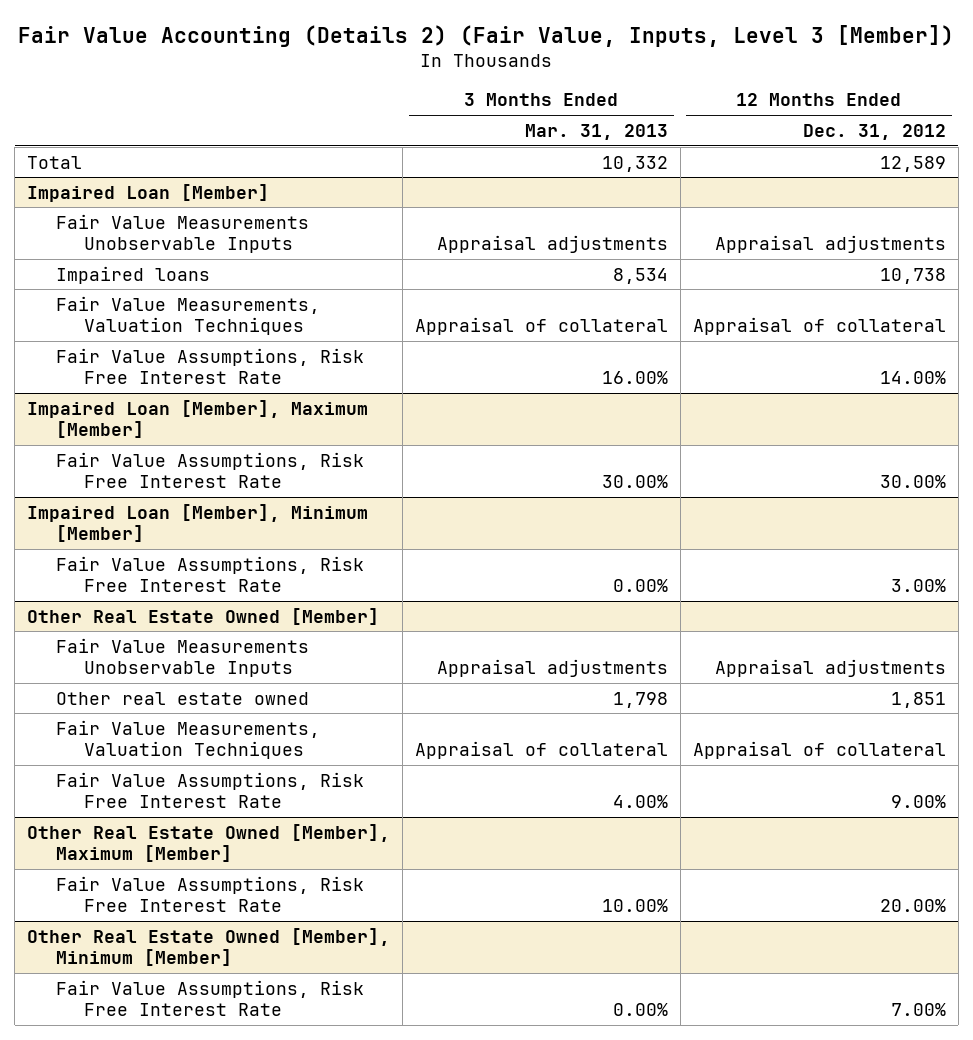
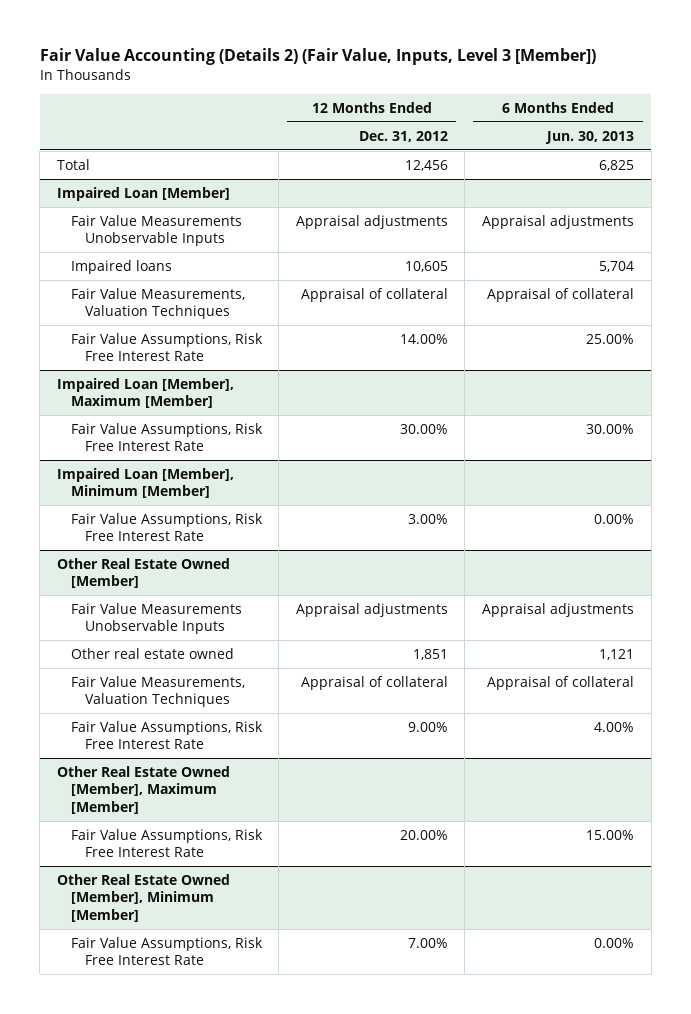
- | 3 Months Ended Mar. 31, 2013 | 12 Months Ended Dec. 31, 2012
+ | 12 Months Ended Dec. 31, 2012 | 6 Months Ended Jun. 30, 2013
- Total | 10,332 | 12,589
+ Total | 12,456 | 6,825
@ Impaired Loan [Member]
- Impaired loans | 8,534 | 10,738
+ Impaired loans | 10,605 | 5,704

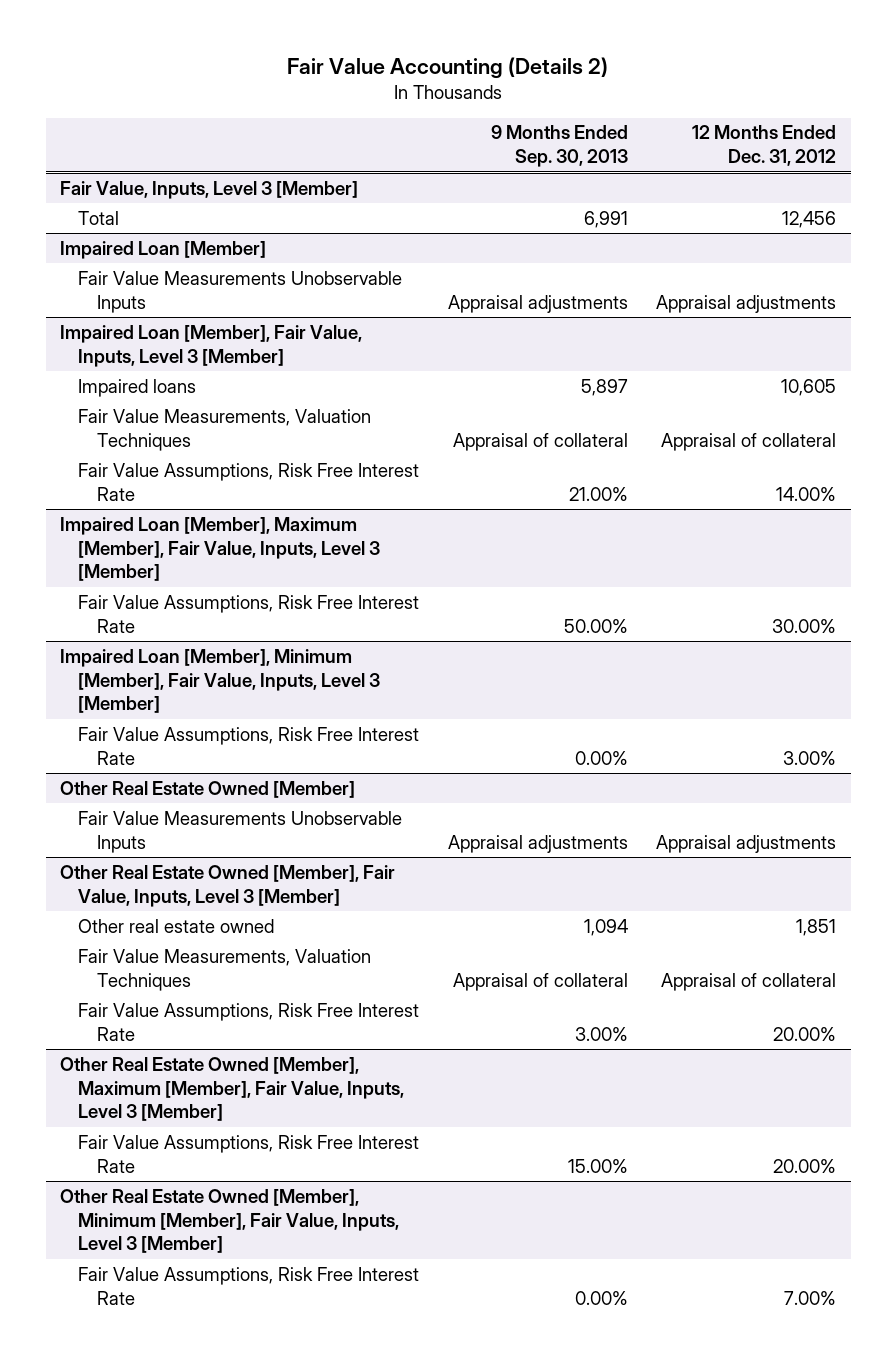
- Fair Value Accounting (Details 2) (Fair Value, Inputs, Level 3 [Member])
+ Fair Value Accounting (Details 2)
- | 12 Months Ended Dec. 31, 2012 | 6 Months Ended Jun. 30, 2013
+ | 9 Months Ended Sep. 30, 2013 | 12 Months Ended Dec. 31, 2012
+ Fair Value, Inputs, Level 3 [Member]
+ Impaired Loan [Member], Fair Value, Inputs, Level 3 [Member]
- Impaired Loan [Member], Maximum [Member]
+ Impaired Loan [Member], Maximum [Member], Fair Value, Inputs, Level 3 [Member]
- Impaired Loan [Member], Minimum [Member]
+ Impaired Loan [Member], Minimum [Member], Fair Value, Inputs, Level 3 [Member]
+ Other Real Estate Owned [Member], Fair Value, Inputs, Level 3 [Member]
@ Other Real Estate Owned [Member]
- Fair Value Assumptions, Risk Free Interest Rate | 9.00% | 4.00%
- Other Real Estate Owned [Member], Maximum [Member]
- Other Real Estate Owned [Member], Minimum [Member]
+ Other Real Estate Owned [Member], Maximum [Member], Fair Value, Inputs, Level 3 [Member]
+ Fair Value Assumptions, Risk Free Interest Rate | 15.00% | 20.00%
+ Other Real Estate Owned [Member], Minimum [Member], Fair Value, Inputs, Level 3 [Member]

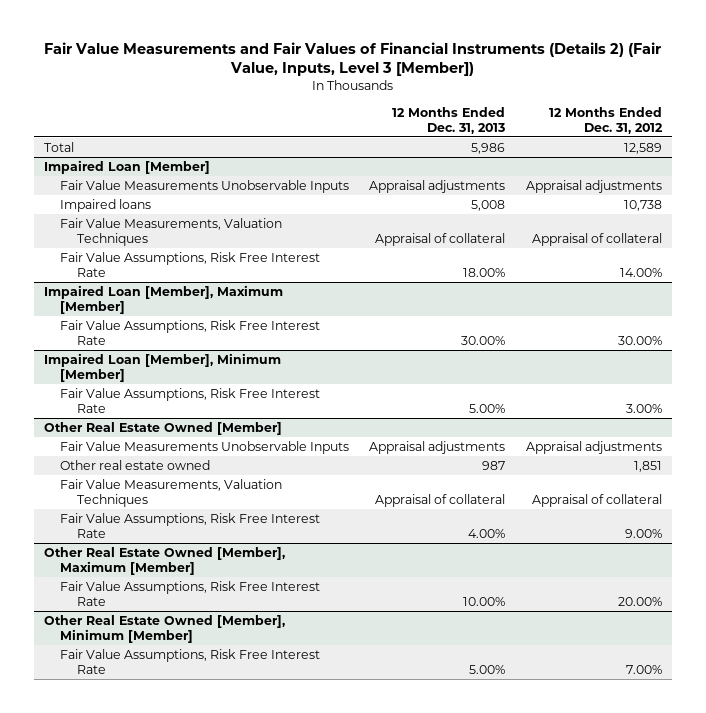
- Fair Value Accounting (Details 2)
+ Fair Value Measurements and Fair Values of Financial Instruments (Details 2) (Fair Value, Inputs, Level 3 [Member])
- | 9 Months Ended Sep. 30, 2013 | 12 Months Ended Dec. 31, 2012
+ | 12 Months Ended Dec. 31, 2013 | 12 Months Ended Dec. 31, 2012
- Fair Value, Inputs, Level 3 [Member]
- Total | 6,991 | 12,456
+ Total | 5,986 | 12,589
- Impaired Loan [Member], Fair Value, Inputs, Level 3 [Member]
- Impaired loans | 5,897 | 10,605
@ Impaired Loan [Member]
+ Impaired loans | 5,008 | 10,738
- Impaired Loan [Member], Maximum [Member], Fair Value, Inputs, Level 3 [Member]
+ Impaired Loan [Member], Maximum [Member]
- Impaired Loan [Member], Minimum [Member], Fair Value, Inputs, Level 3 [Member]
+ Impaired Loan [Member], Minimum [Member]
- Other Real Estate Owned [Member], Fair Value, Inputs, Level 3 [Member]
- Fair Value Assumptions, Risk Free Interest Rate | 3.00% | 20.00%
- Other Real Estate Owned [Member], Maximum [Member], Fair Value, Inputs, Level 3 [Member]
@ Other Real Estate Owned [Member]
+ Fair Value Assumptions, Risk Free Interest Rate | 4.00% | 9.00%
+ Other Real Estate Owned [Member], Maximum [Member]
- Other Real Estate Owned [Member], Minimum [Member], Fair Value, Inputs, Level 3 [Member]
+ Other Real Estate Owned [Member], Minimum [Member]

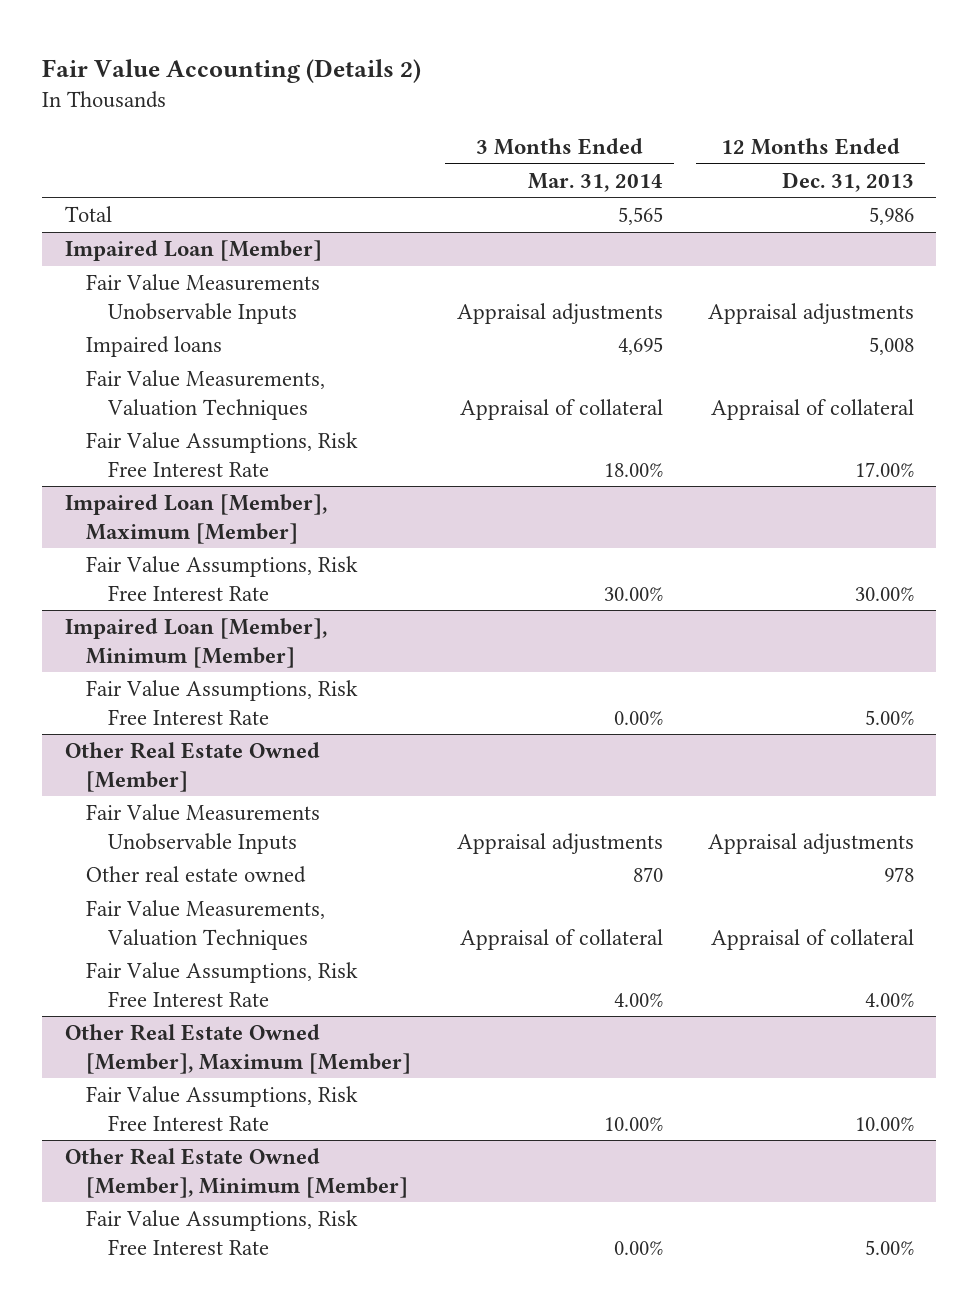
- Fair Value Measurements and Fair Values of Financial Instruments (Details 2) (Fair Value, Inputs, Level 3 [Member])
+ Fair Value Accounting (Details 2)
- | 12 Months Ended Dec. 31, 2013 | 12 Months Ended Dec. 31, 2012
+ | 3 Months Ended Mar. 31, 2014 | 12 Months Ended Dec. 31, 2013
@ Impaired Loan [Member]
- Fair Value Assumptions, Risk Free Interest Rate | 18.00% | 14.00%
+ Fair Value Assumptions, Risk Free Interest Rate | 18.00% | 17.00%
@ Other Real Estate Owned [Member]
- Other real estate owned | 987 | 1,851
+ Other real estate owned | 870 | 978

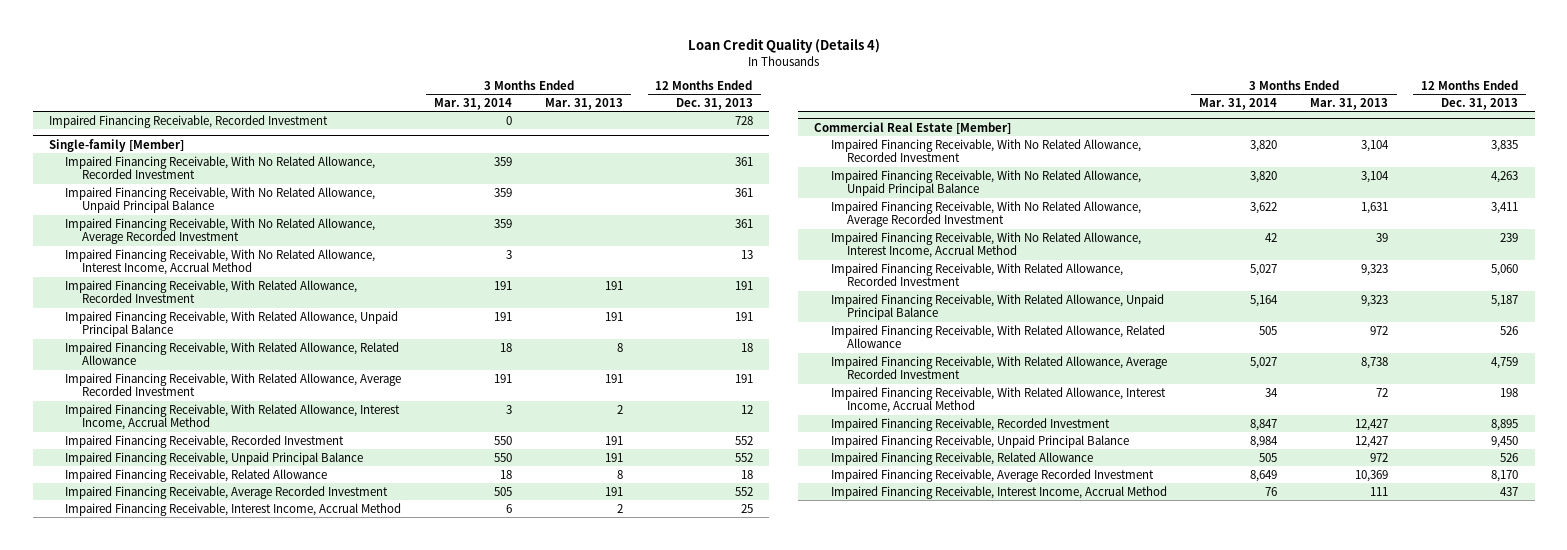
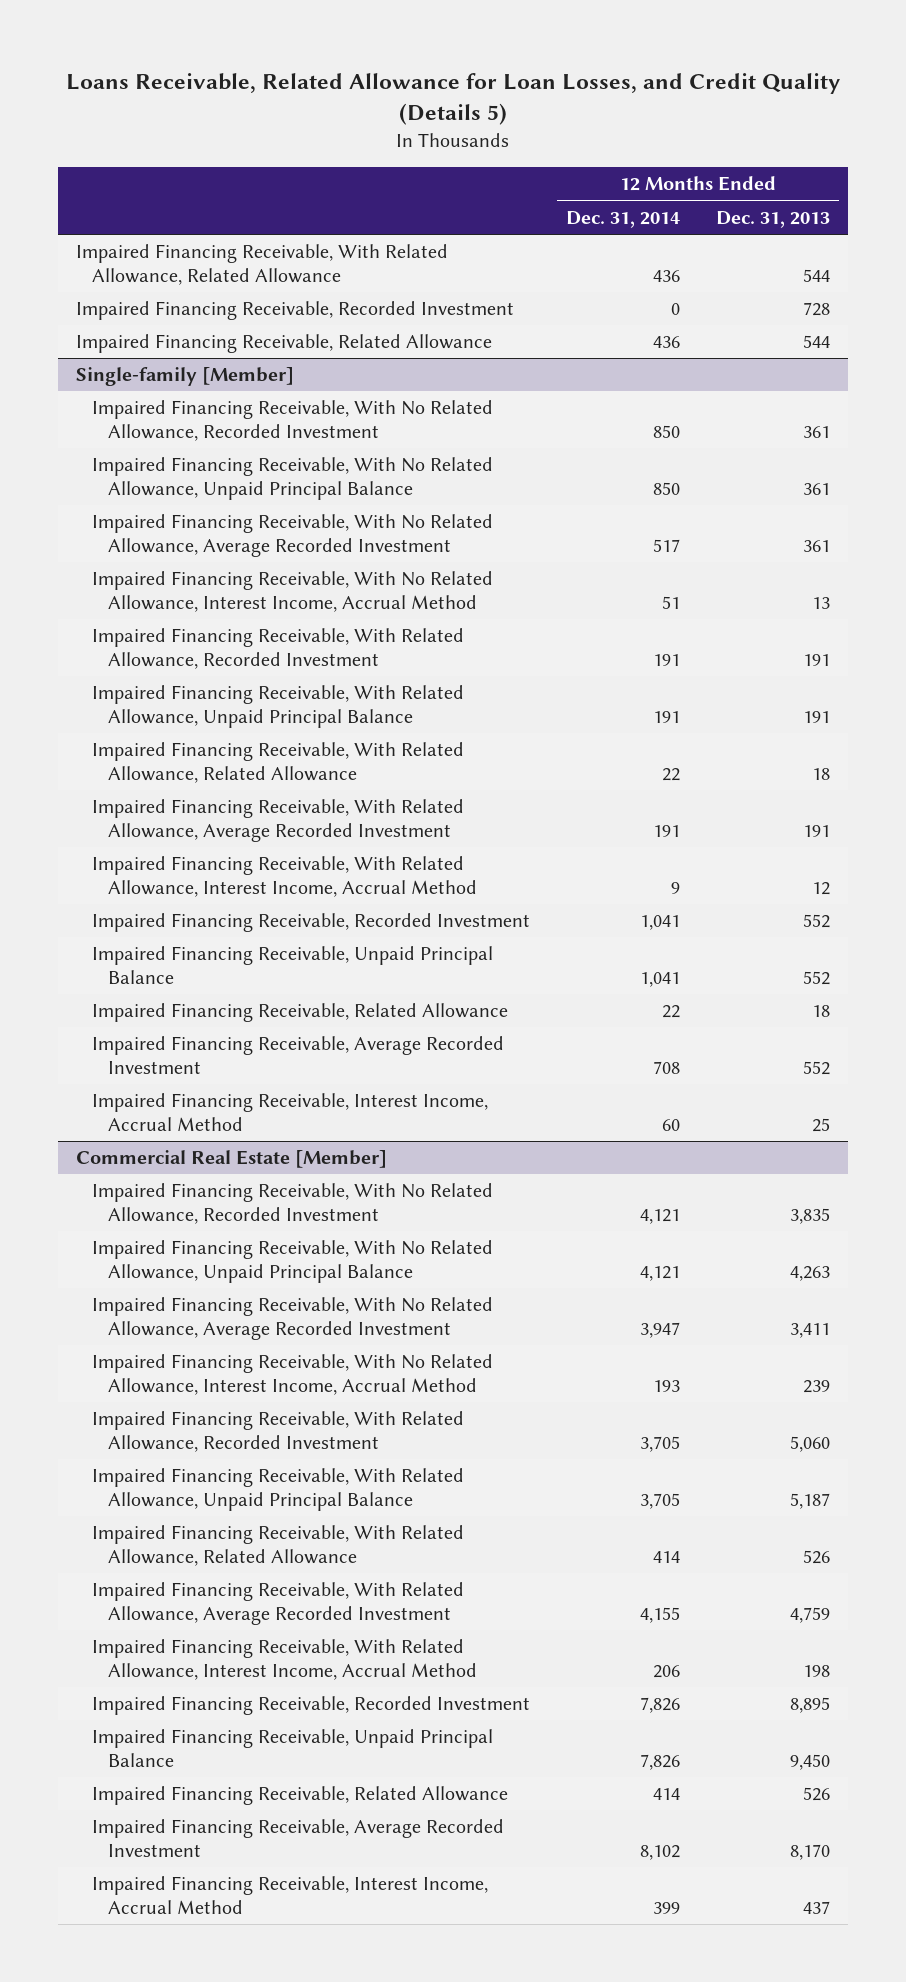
- Loan Credit Quality (Details 4)
+ Loans Receivable, Related Allowance for Loan Losses, and Credit Quality (Details 5)
- | 3 Months Ended Mar. 31, 2014 | 3 Months Ended Mar. 31, 2013 | 12 Months Ended Dec. 31, 2013
+ | 12 Months Ended Dec. 31, 2014 | 12 Months Ended Dec. 31, 2013
+ Impaired Financing Receivable, With Related Allowance, Related Allowance | 436 | 544
+ Impaired Financing Receivable, Related Allowance | 436 | 544

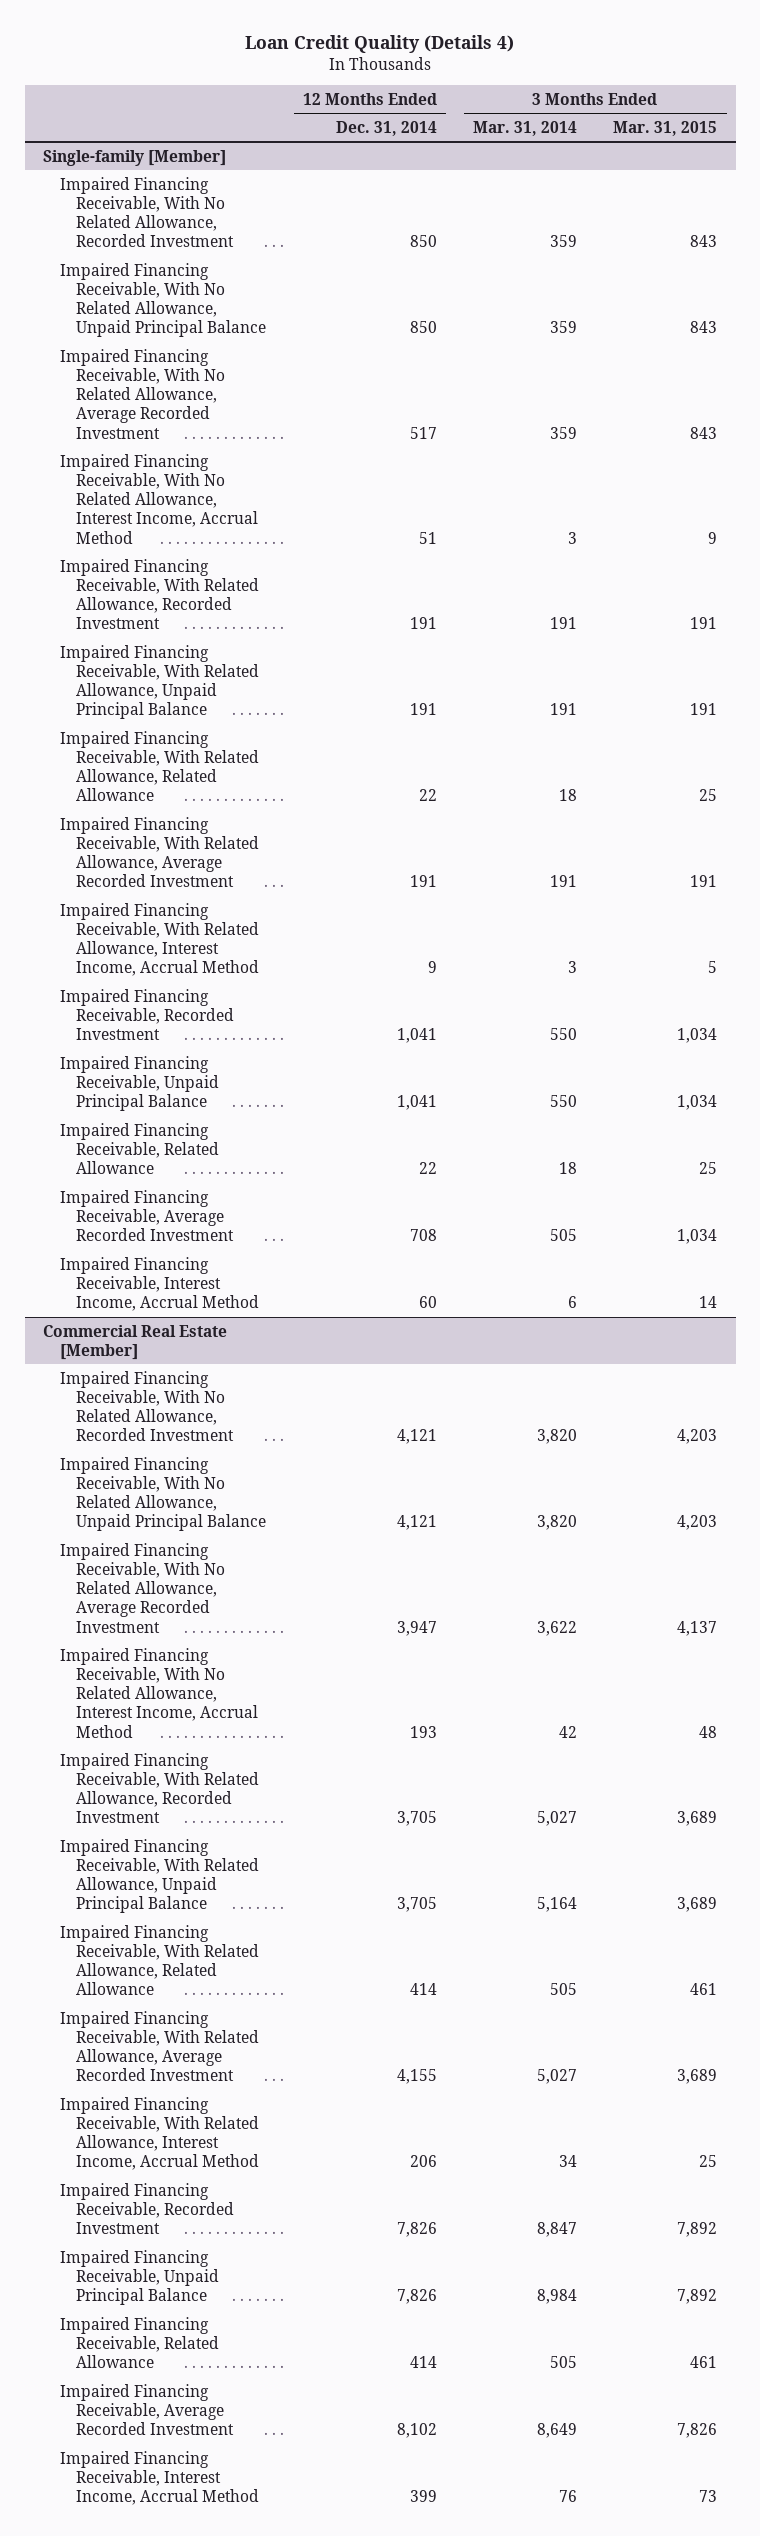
- Loans Receivable, Related Allowance for Loan Losses, and Credit Quality (Details 5)
+ Loan Credit Quality (Details 4)
- | 12 Months Ended Dec. 31, 2014 | 12 Months Ended Dec. 31, 2013
+ | 12 Months Ended Dec. 31, 2014 | 3 Months Ended Mar. 31, 2014 | 3 Months Ended Mar. 31, 2015
- Impaired Financing Receivable, With Related Allowance, Related Allowance | 436 | 544
- Impaired Financing Receivable, Recorded Investment | 0 | 728
- Impaired Financing Receivable, Related Allowance | 436 | 544

